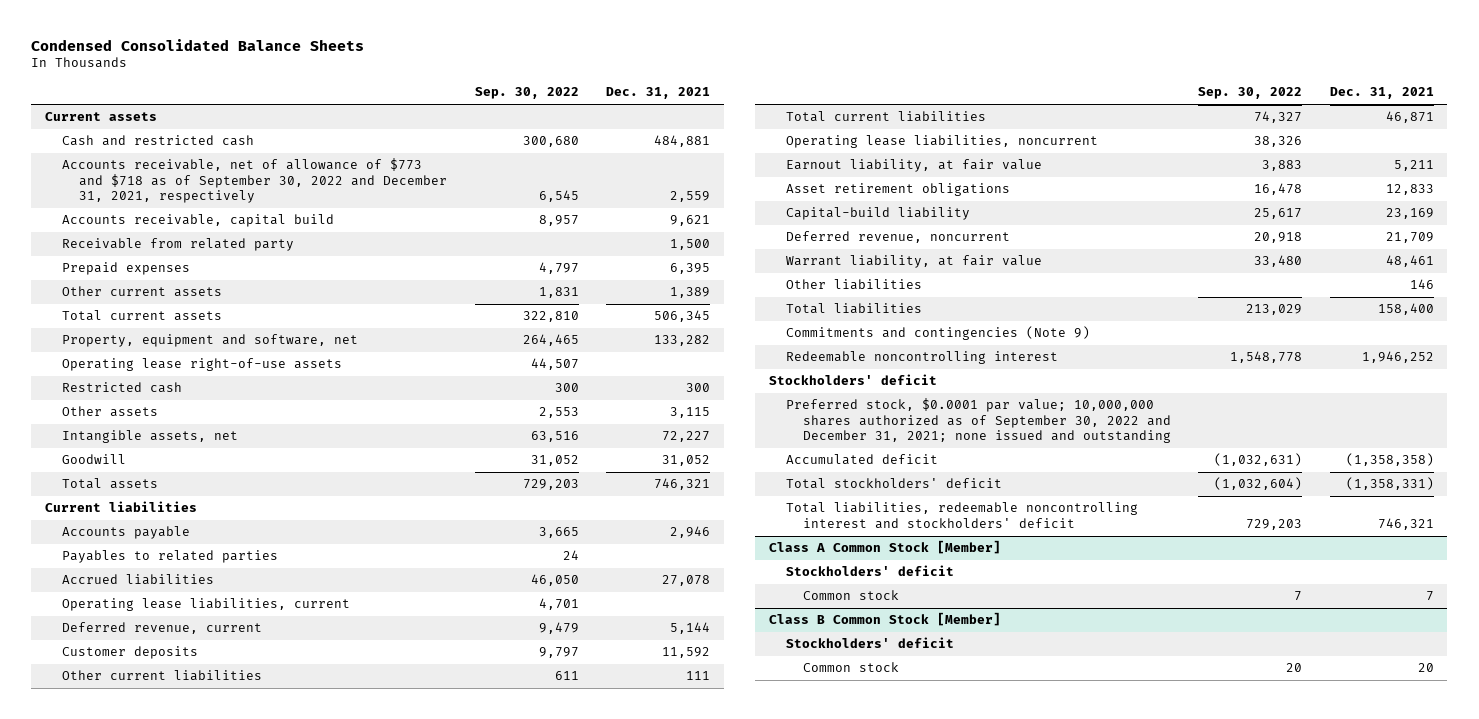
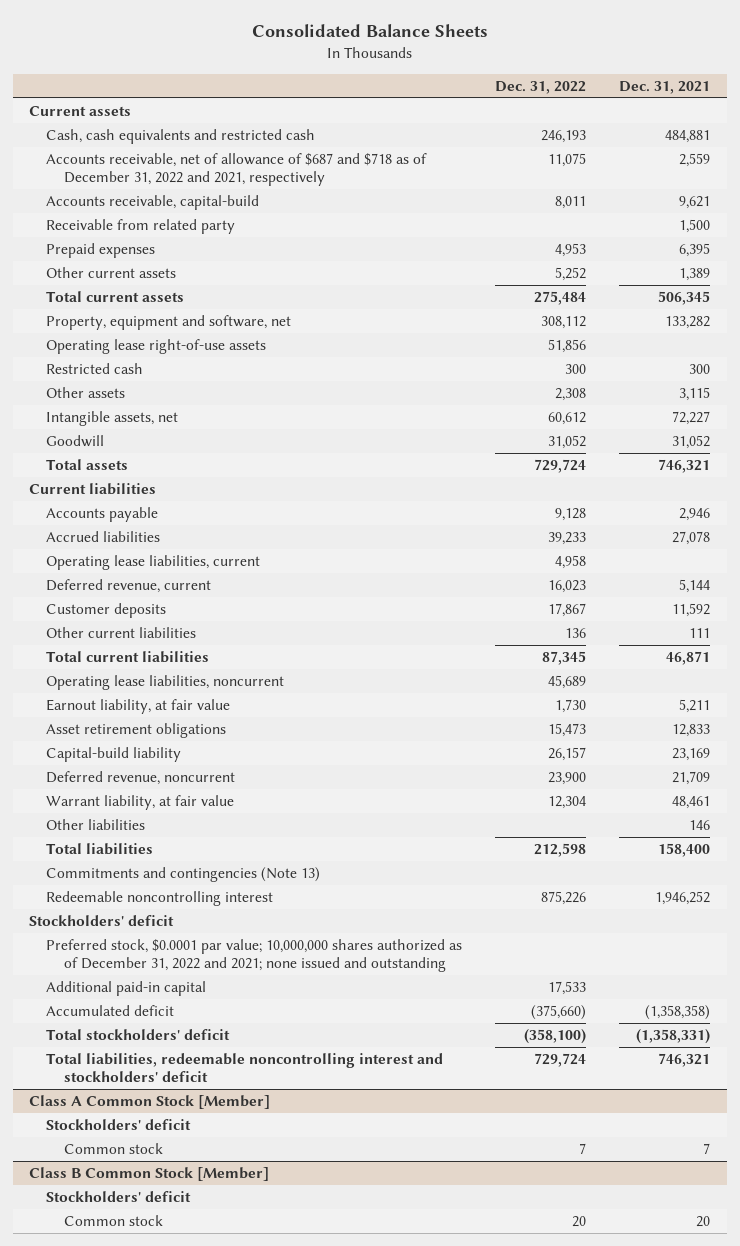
- Condensed Consolidated Balance Sheets
+ Consolidated Balance Sheets
- | Sep. 30, 2022 | Dec. 31, 2021
+ | Dec. 31, 2022 | Dec. 31, 2021
- Cash and restricted cash | 300,680 | 484,881
- Accounts receivable, net of allowance of $773 and $718 as of September 30, 2022 and December 31, 2021, respectively | 6,545 | 2,559
- Accounts receivable, capital build | 8,957 | 9,621
+ Cash, cash equivalents and restricted cash | 246,193 | 484,881
+ Accounts receivable, net of allowance of $687 and $718 as of December 31, 2022 and 2021, respectively | 11,075 | 2,559
+ Accounts receivable, capital-build | 8,011 | 9,621
- Payables to related parties | 24 |
- Commitments and contingencies (Note 9)
+ Commitments and contingencies (Note 13)
- Preferred stock, $0.0001 par value; 10,000,000 shares authorized as of September 30, 2022 and December 31, 2021; none issued and outstanding
+ Preferred stock, $0.0001 par value; 10,000,000 shares authorized as of December 31, 2022 and 2021; none issued and outstanding
+ Additional paid-in capital | 17,533 |

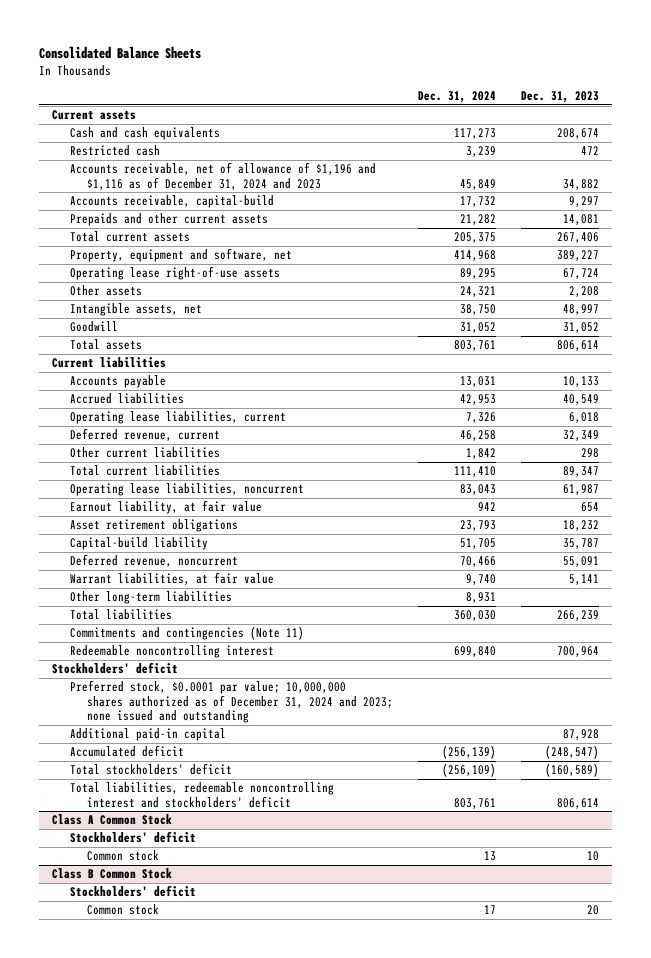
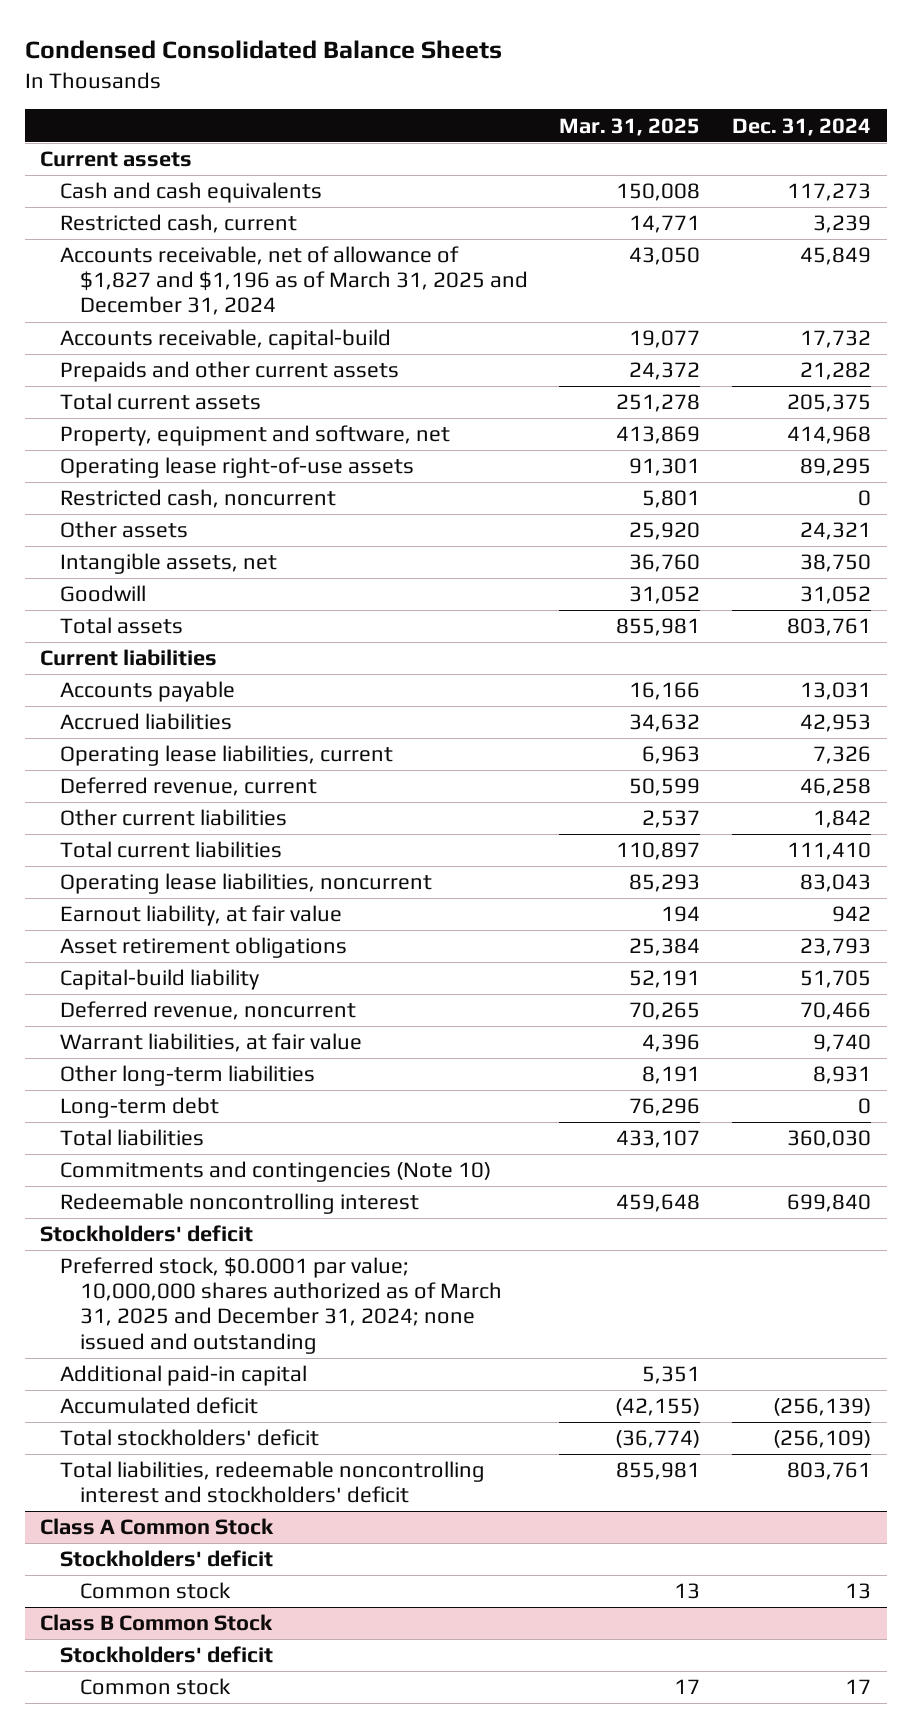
- Consolidated Balance Sheets
+ Condensed Consolidated Balance Sheets
- | Dec. 31, 2024 | Dec. 31, 2023
+ | Mar. 31, 2025 | Dec. 31, 2024
- Restricted cash | 3,239 | 472
- Accounts receivable, net of allowance of $1,196 and $1,116 as of December 31, 2024 and 2023 | 45,849 | 34,882
+ Restricted cash, current | 14,771 | 3,239
+ Accounts receivable, net of allowance of $1,827 and $1,196 as of March 31, 2025 and December 31, 2024 | 43,050 | 45,849
+ Restricted cash, noncurrent | 5,801 | 0
+ Long-term debt | 76,296 | 0
- Commitments and contingencies (Note 11)
+ Commitments and contingencies (Note 10)
- Preferred stock, $0.0001 par value; 10,000,000 shares authorized as of December 31, 2024 and 2023; none issued and outstanding
+ Preferred stock, $0.0001 par value; 10,000,000 shares authorized as of March 31, 2025 and December 31, 2024; none issued and outstanding

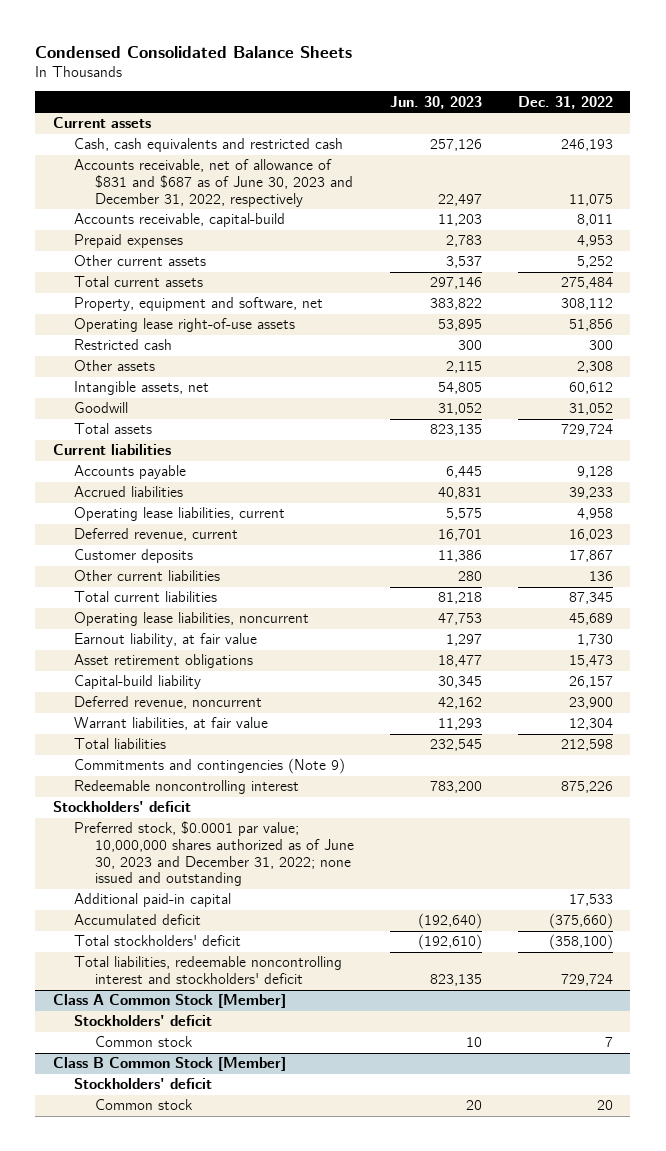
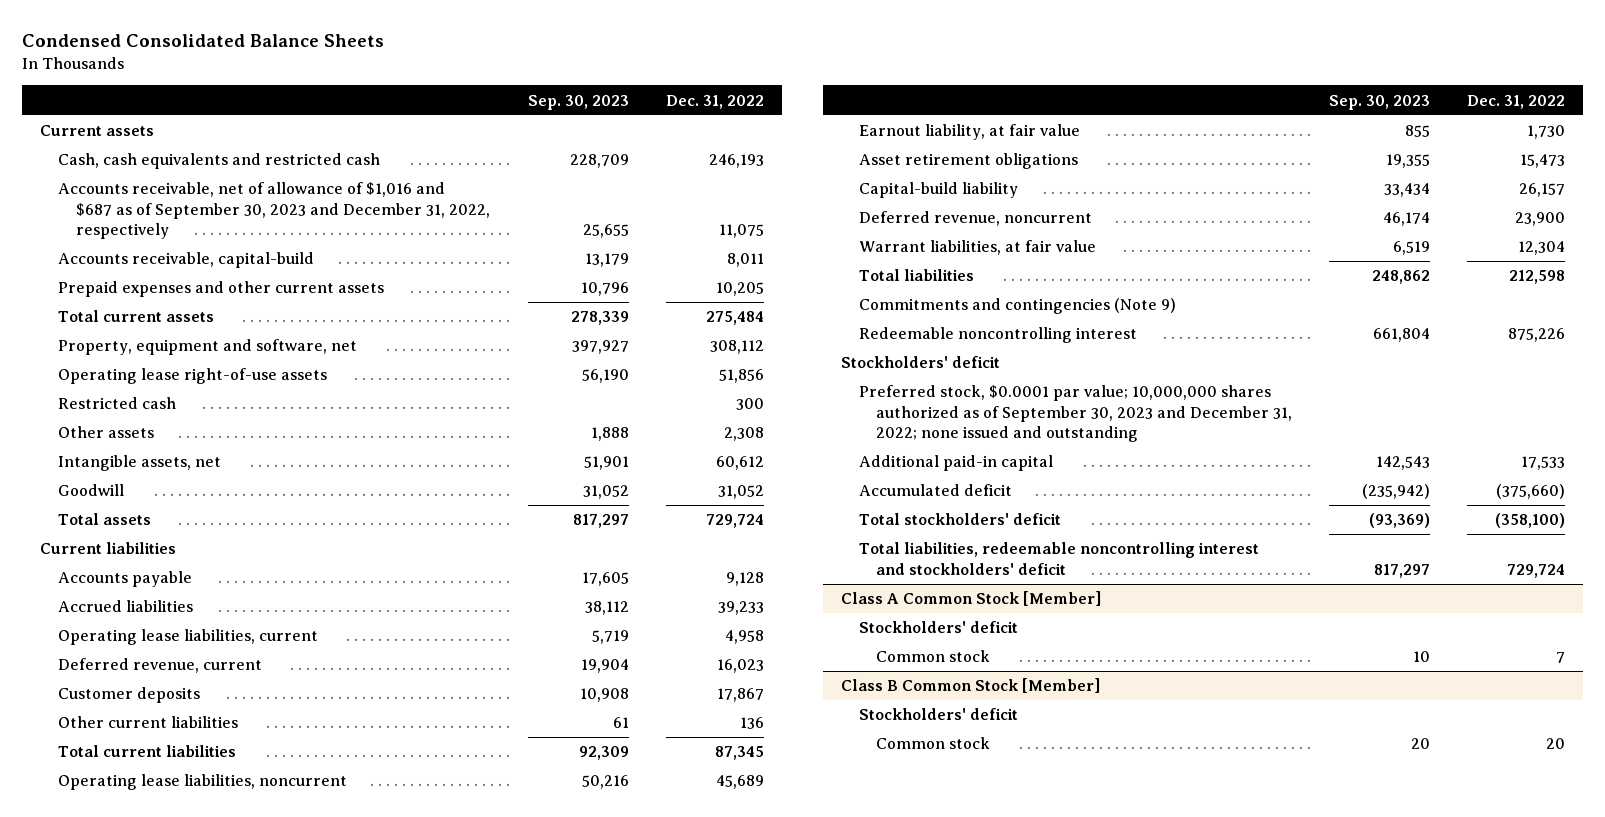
- | Jun. 30, 2023 | Dec. 31, 2022
+ | Sep. 30, 2023 | Dec. 31, 2022
- Accounts receivable, net of allowance of $831 and $687 as of June 30, 2023 and December 31, 2022, respectively | 22,497 | 11,075
+ Accounts receivable, net of allowance of $1,016 and $687 as of September 30, 2023 and December 31, 2022, respectively | 25,655 | 11,075
- Prepaid expenses | 2,783 | 4,953
- Other current assets | 3,537 | 5,252
+ Prepaid expenses and other current assets | 10,796 | 10,205
- Preferred stock, $0.0001 par value; 10,000,000 shares authorized as of June 30, 2023 and December 31, 2022; none issued and outstanding
+ Preferred stock, $0.0001 par value; 10,000,000 shares authorized as of September 30, 2023 and December 31, 2022; none issued and outstanding

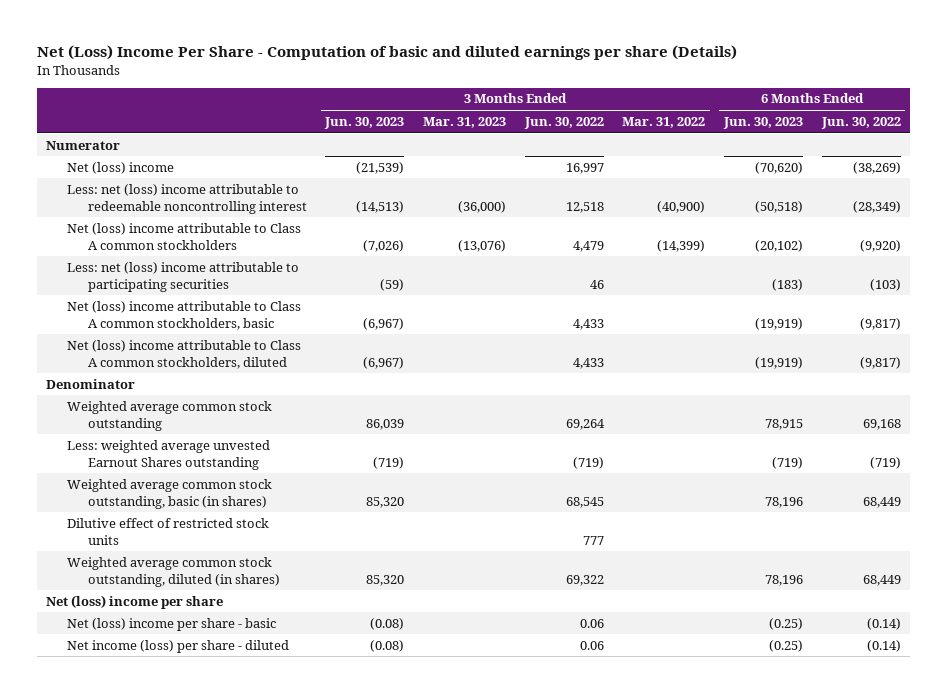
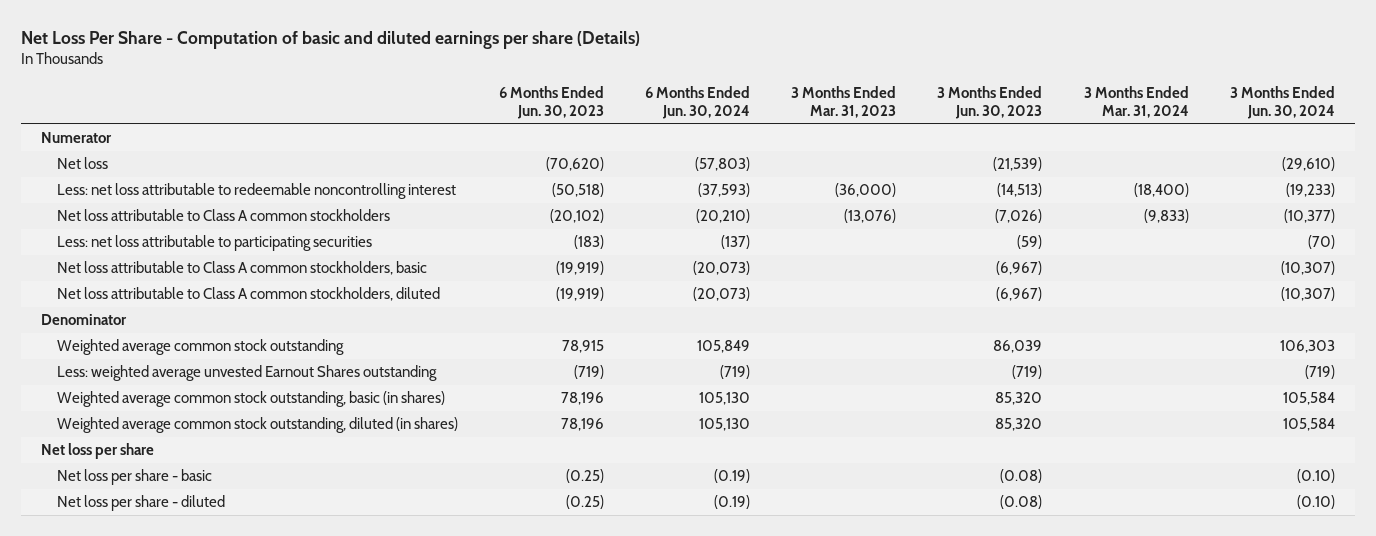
- Net (Loss) Income Per Share - Computation of basic and diluted earnings per share (Details)
+ Net Loss Per Share - Computation of basic and diluted earnings per share (Details)
- | 3 Months Ended Jun. 30, 2023 | 3 Months Ended Mar. 31, 2023 | 3 Months Ended Jun. 30, 2022 | 3 Months Ended Mar. 31, 2022 | 6 Months Ended Jun. 30, 2023 | 6 Months Ended Jun. 30, 2022
+ | 6 Months Ended Jun. 30, 2023 | 6 Months Ended Jun. 30, 2024 | 3 Months Ended Mar. 31, 2023 | 3 Months Ended Jun. 30, 2023 | 3 Months Ended Mar. 31, 2024 | 3 Months Ended Jun. 30, 2024
- Net (loss) income | (21,539) | | 16,997 | | (70,620) | (38,269)
- Less: net (loss) income attributable to redeemable noncontrolling interest | (14,513) | (36,000) | 12,518 | (40,900) | (50,518) | (28,349)
- Net (loss) income attributable to Class A common stockholders | (7,026) | (13,076) | 4,479 | (14,399) | (20,102) | (9,920)
- Less: net (loss) income attributable to participating securities | (59) | | 46 | | (183) | (103)
- Net (loss) income attributable to Class A common stockholders, basic | (6,967) | | 4,433 | | (19,919) | (9,817)
- Net (loss) income attributable to Class A common stockholders, diluted | (6,967) | | 4,433 | | (19,919) | (9,817)
+ Net loss | (70,620) | (57,803) | | (21,539) | | (29,610)
+ Less: net loss attributable to redeemable noncontrolling interest | (50,518) | (37,593) | (36,000) | (14,513) | (18,400) | (19,233)
+ Net loss attributable to Class A common stockholders | (20,102) | (20,210) | (13,076) | (7,026) | (9,833) | (10,377)
+ Less: net loss attributable to participating securities | (183) | (137) | | (59) | | (70)
+ Net loss attributable to Class A common stockholders, basic | (19,919) | (20,073) | | (6,967) | | (10,307)
+ Net loss attributable to Class A common stockholders, diluted | (19,919) | (20,073) | | (6,967) | | (10,307)
- Dilutive effect of restricted stock units | | | 777 | | |
- Net (loss) income per share
- Net (loss) income per share - basic | (0.08) | | 0.06 | | (0.25) | (0.14)
- Net income (loss) per share - diluted | (0.08) | | 0.06 | | (0.25) | (0.14)
+ Net loss per share
+ Net loss per share - basic | (0.25) | (0.19) | | (0.08) | | (0.10)
+ Net loss per share - diluted | (0.25) | (0.19) | | (0.08) | | (0.10)

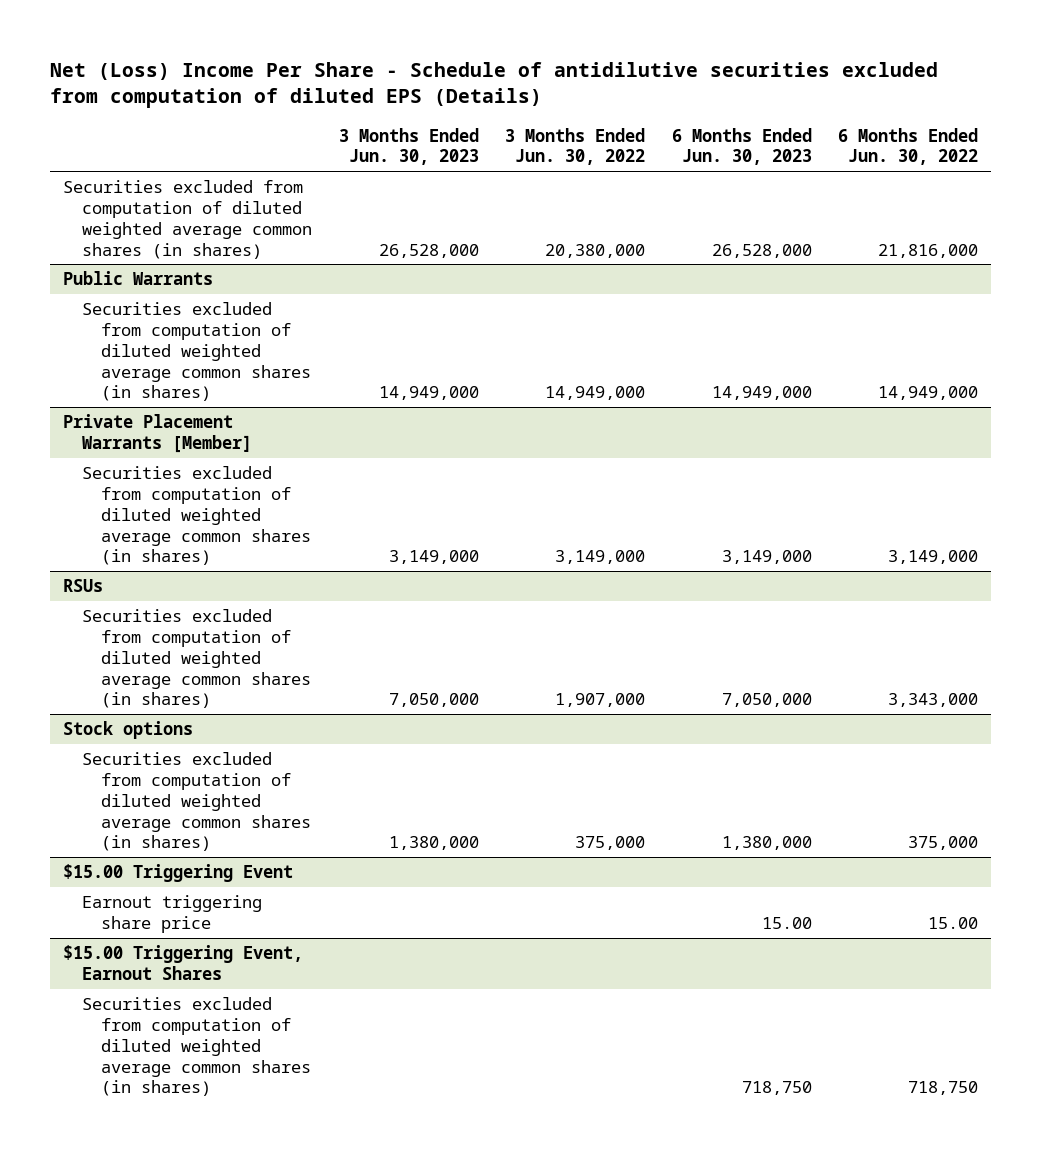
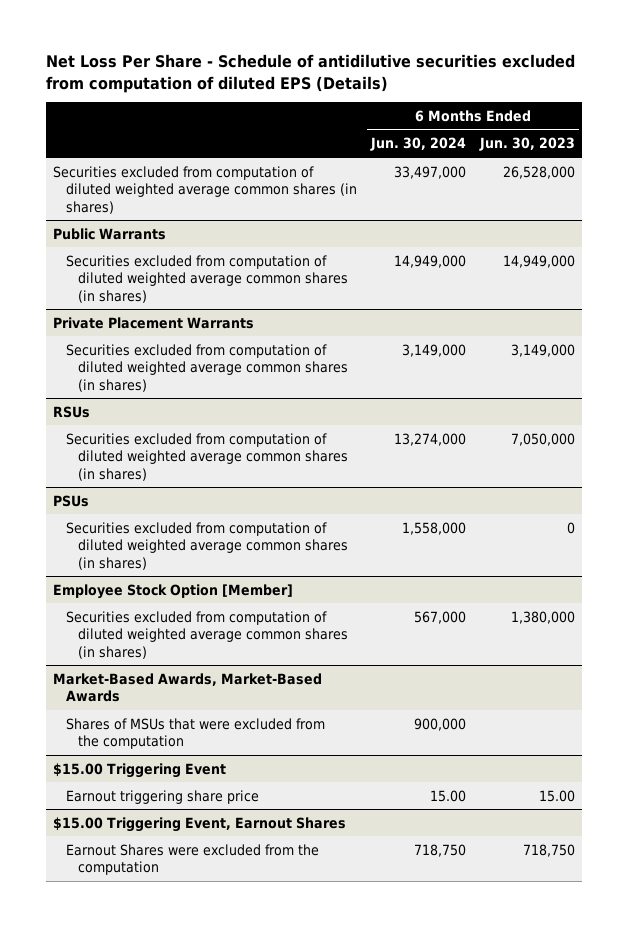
- Net (Loss) Income Per Share - Schedule of antidilutive securities excluded from computation of diluted EPS (Details)
+ Net Loss Per Share - Schedule of antidilutive securities excluded from computation of diluted EPS (Details)
- | 3 Months Ended Jun. 30, 2023 | 3 Months Ended Jun. 30, 2022 | 6 Months Ended Jun. 30, 2023 | 6 Months Ended Jun. 30, 2022
+ | 6 Months Ended Jun. 30, 2024 | 6 Months Ended Jun. 30, 2023
- Private Placement Warrants [Member]
+ Private Placement Warrants
- Stock options
+ PSUs
+ Securities excluded from computation of diluted weighted average common shares (in shares) | 1,558,000 | 0
+ Employee Stock Option [Member]
+ Market-Based Awards, Market-Based Awards
+ Shares of MSUs that were excluded from the computation | 900,000 |
@ $15.00 Triggering Event, Earnout Shares
- Securities excluded from computation of diluted weighted average common shares (in shares) | | | 718,750 | 718,750
+ Earnout Shares were excluded from the computation | 718,750 | 718,750

